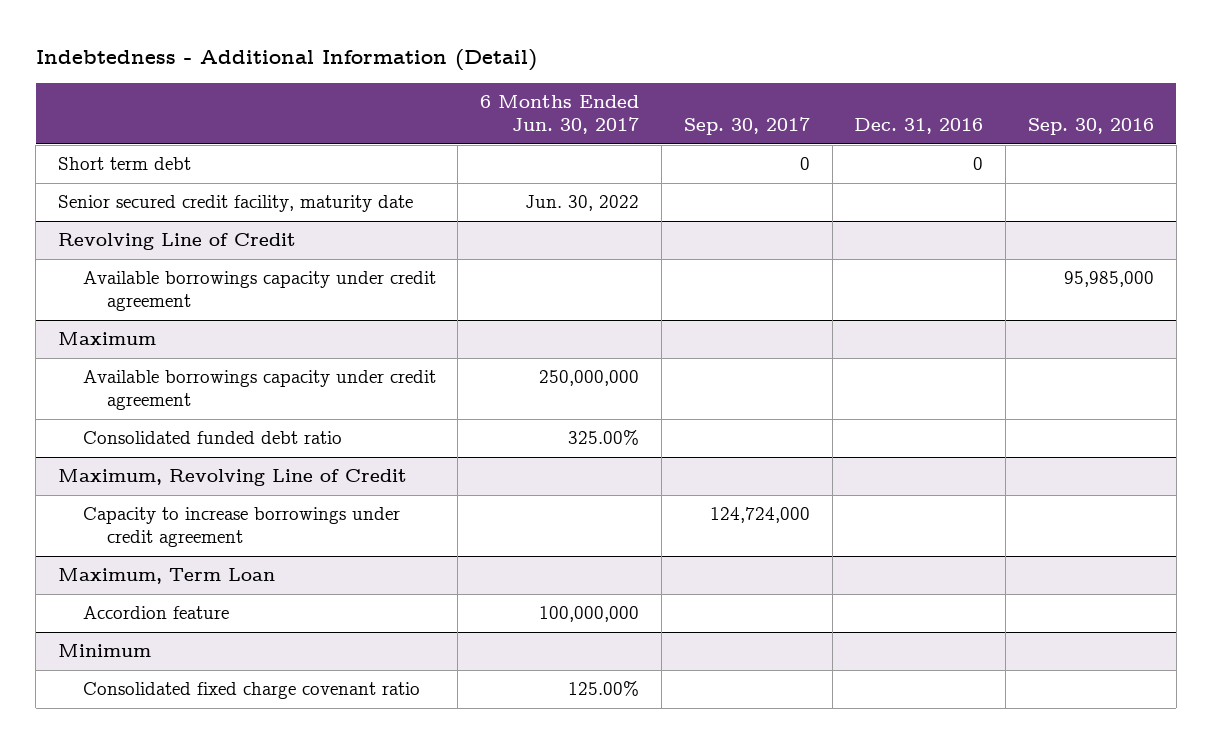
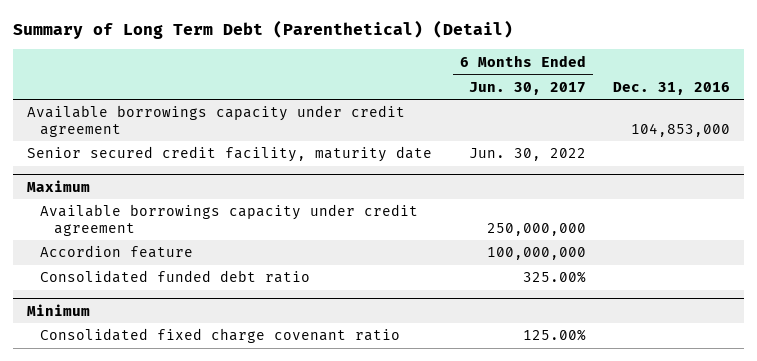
- Indebtedness - Additional Information (Detail)
+ Summary of Long Term Debt (Parenthetical) (Detail)
- | 6 Months Ended Jun. 30, 2017 | Sep. 30, 2017 | Dec. 31, 2016 | Sep. 30, 2016
+ | 6 Months Ended Jun. 30, 2017 | Dec. 31, 2016
- Short term debt | | 0 | 0 |
+ Available borrowings capacity under credit agreement | | 104,853,000
- Revolving Line of Credit
- Available borrowings capacity under credit agreement | | | | 95,985,000
- Maximum, Revolving Line of Credit
- Capacity to increase borrowings under credit agreement | | 124,724,000 | |
- Maximum, Term Loan
@ Maximum
moved down: Consolidated funded debt ratio | 325.00% |

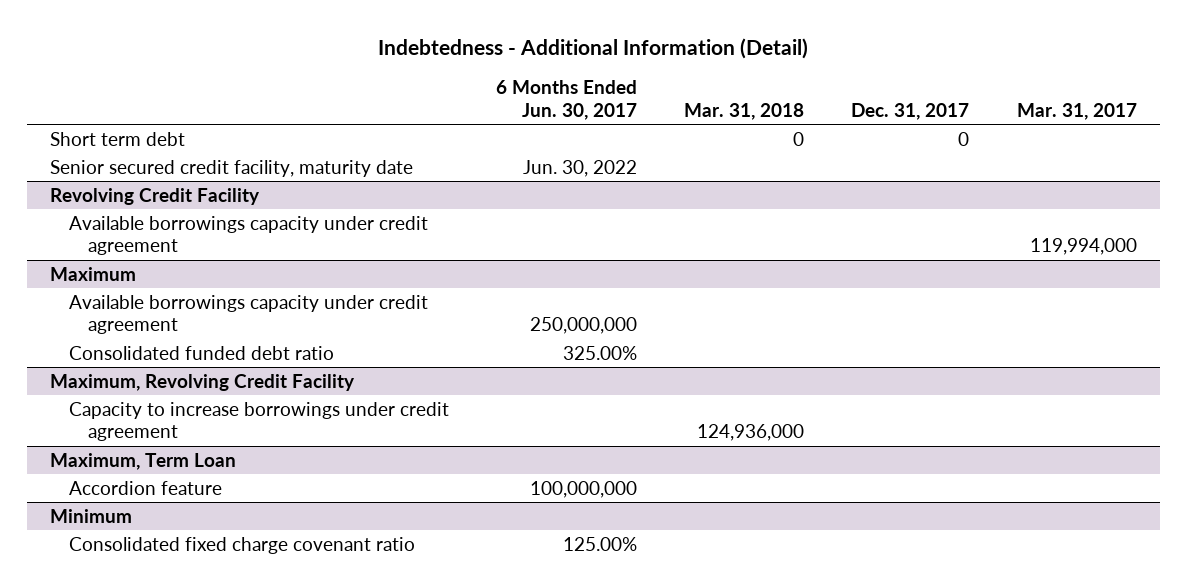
- Summary of Long Term Debt (Parenthetical) (Detail)
+ Indebtedness - Additional Information (Detail)
- | 6 Months Ended Jun. 30, 2017 | Dec. 31, 2016
+ | 6 Months Ended Jun. 30, 2017 | Mar. 31, 2018 | Dec. 31, 2017 | Mar. 31, 2017
- Available borrowings capacity under credit agreement | | 104,853,000
+ Short term debt | | 0 | 0 |
+ Revolving Credit Facility
+ Available borrowings capacity under credit agreement | | | | 119,994,000
@ Maximum
- Accordion feature | 100,000,000 |
+ Maximum, Revolving Credit Facility
+ Capacity to increase borrowings under credit agreement | | 124,936,000 | |
+ Maximum, Term Loan
+ Accordion feature | 100,000,000 | | |

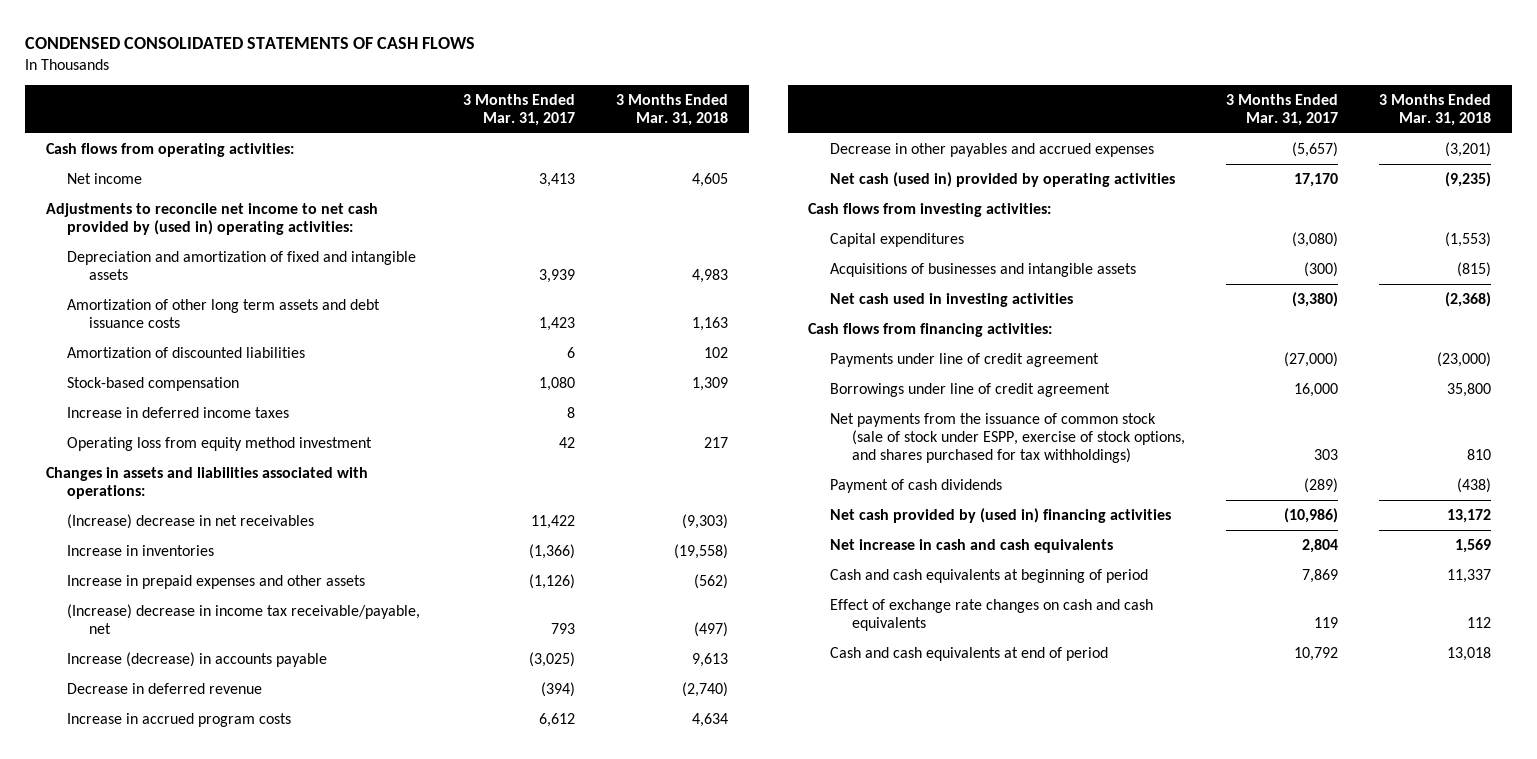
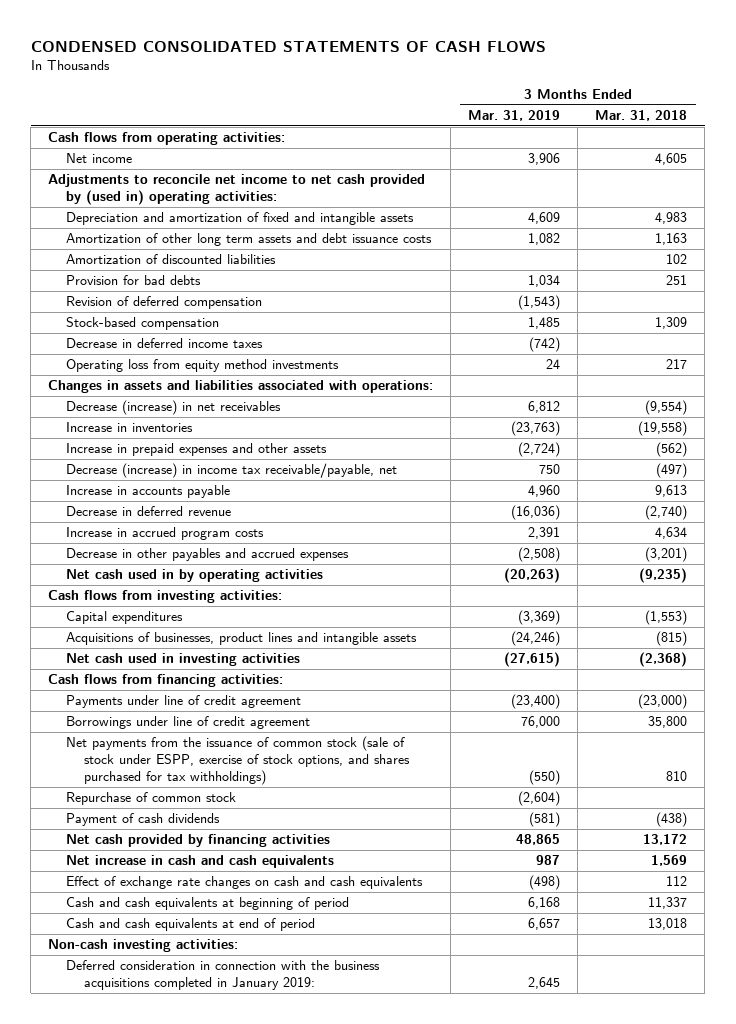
- | 3 Months Ended Mar. 31, 2017 | 3 Months Ended Mar. 31, 2018
+ | 3 Months Ended Mar. 31, 2019 | 3 Months Ended Mar. 31, 2018
+ Provision for bad debts | 1,034 | 251
+ Revision of deferred compensation | (1,543) |
- Increase in deferred income taxes | 8 |
- Operating loss from equity method investment | 42 | 217
+ Decrease in deferred income taxes | (742) |
+ Operating loss from equity method investments | 24 | 217
- (Increase) decrease in net receivables | 11,422 | (9,303)
+ Decrease (increase) in net receivables | 6,812 | (9,554)
- (Increase) decrease in income tax receivable/payable, net | 793 | (497)
- Increase (decrease) in accounts payable | (3,025) | 9,613
+ Decrease (increase) in income tax receivable/payable, net | 750 | (497)
+ Increase in accounts payable | 4,960 | 9,613
- Net cash (used in) provided by operating activities | 17,170 | (9,235)
+ Net cash used in by operating activities | (20,263) | (9,235)
- Acquisitions of businesses and intangible assets | (300) | (815)
+ Acquisitions of businesses, product lines and intangible assets | (24,246) | (815)
+ Repurchase of common stock | (2,604) |
- Net cash provided by (used in) financing activities | (10,986) | 13,172
+ Net cash provided by financing activities | 48,865 | 13,172
moved down: Cash and cash equivalents at beginning of period | 6,168 | 11,337
+ Non-cash investing activities:
+ Deferred consideration in connection with the business acquisitions completed in January 2019: | 2,645 |

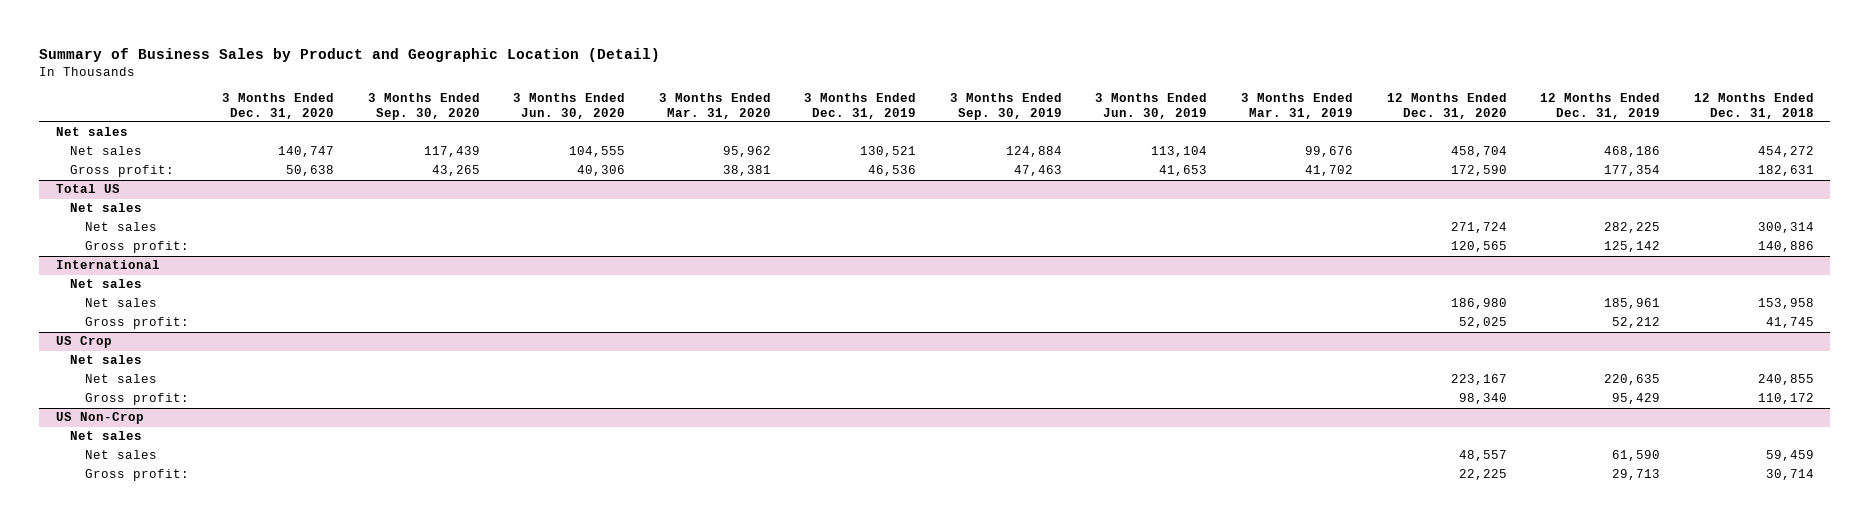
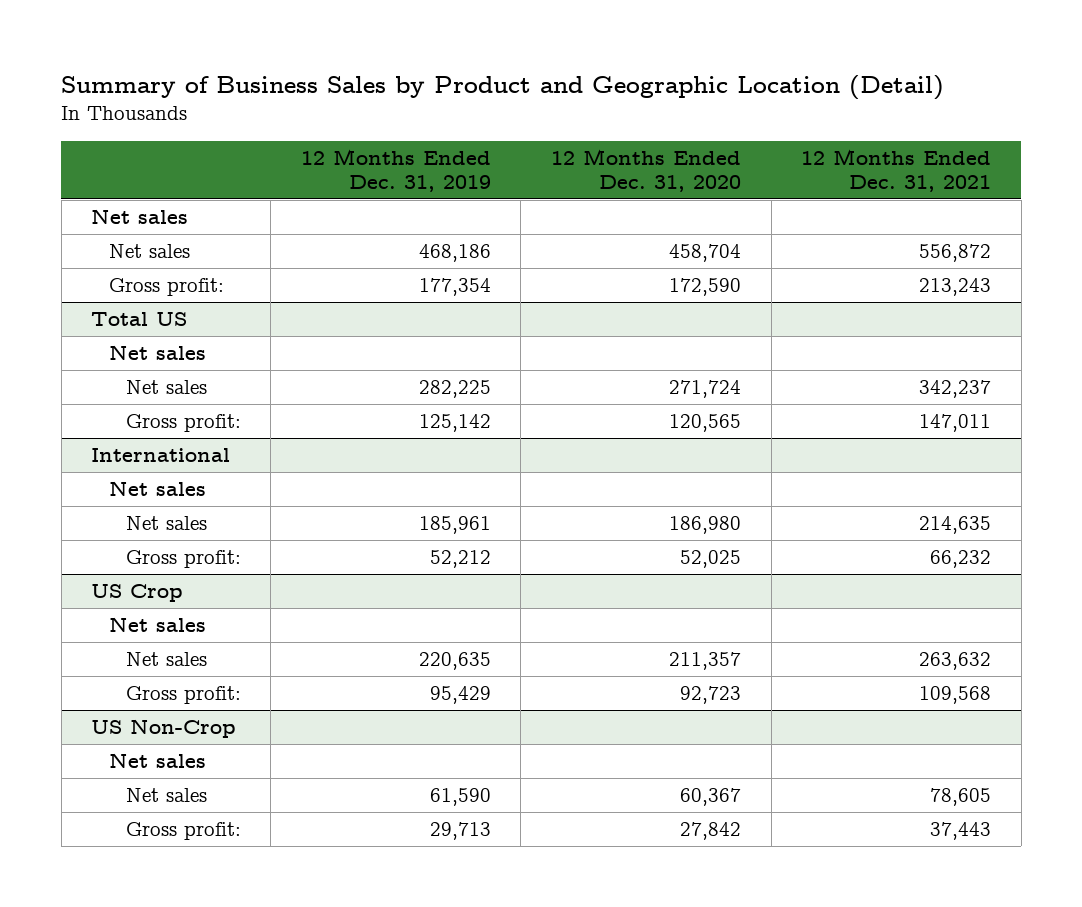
- | 3 Months Ended Dec. 31, 2020 | 3 Months Ended Sep. 30, 2020 | 3 Months Ended Jun. 30, 2020 | 3 Months Ended Mar. 31, 2020 | 3 Months Ended Dec. 31, 2019 | 3 Months Ended Sep. 30, 2019 | 3 Months Ended Jun. 30, 2019 | 3 Months Ended Mar. 31, 2019 | 12 Months Ended Dec. 31, 2020 | 12 Months Ended Dec. 31, 2019 | 12 Months Ended Dec. 31, 2018
+ | 12 Months Ended Dec. 31, 2019 | 12 Months Ended Dec. 31, 2020 | 12 Months Ended Dec. 31, 2021
@ US Crop
- Net sales | | | | | | | | | 223,167 | 220,635 | 240,855
- Gross profit: | | | | | | | | | 98,340 | 95,429 | 110,172
+ Net sales | 220,635 | 211,357 | 263,632
+ Gross profit: | 95,429 | 92,723 | 109,568
@ US Non-Crop
- Net sales | | | | | | | | | 48,557 | 61,590 | 59,459
- Gross profit: | | | | | | | | | 22,225 | 29,713 | 30,714
+ Net sales | 61,590 | 60,367 | 78,605
+ Gross profit: | 29,713 | 27,842 | 37,443

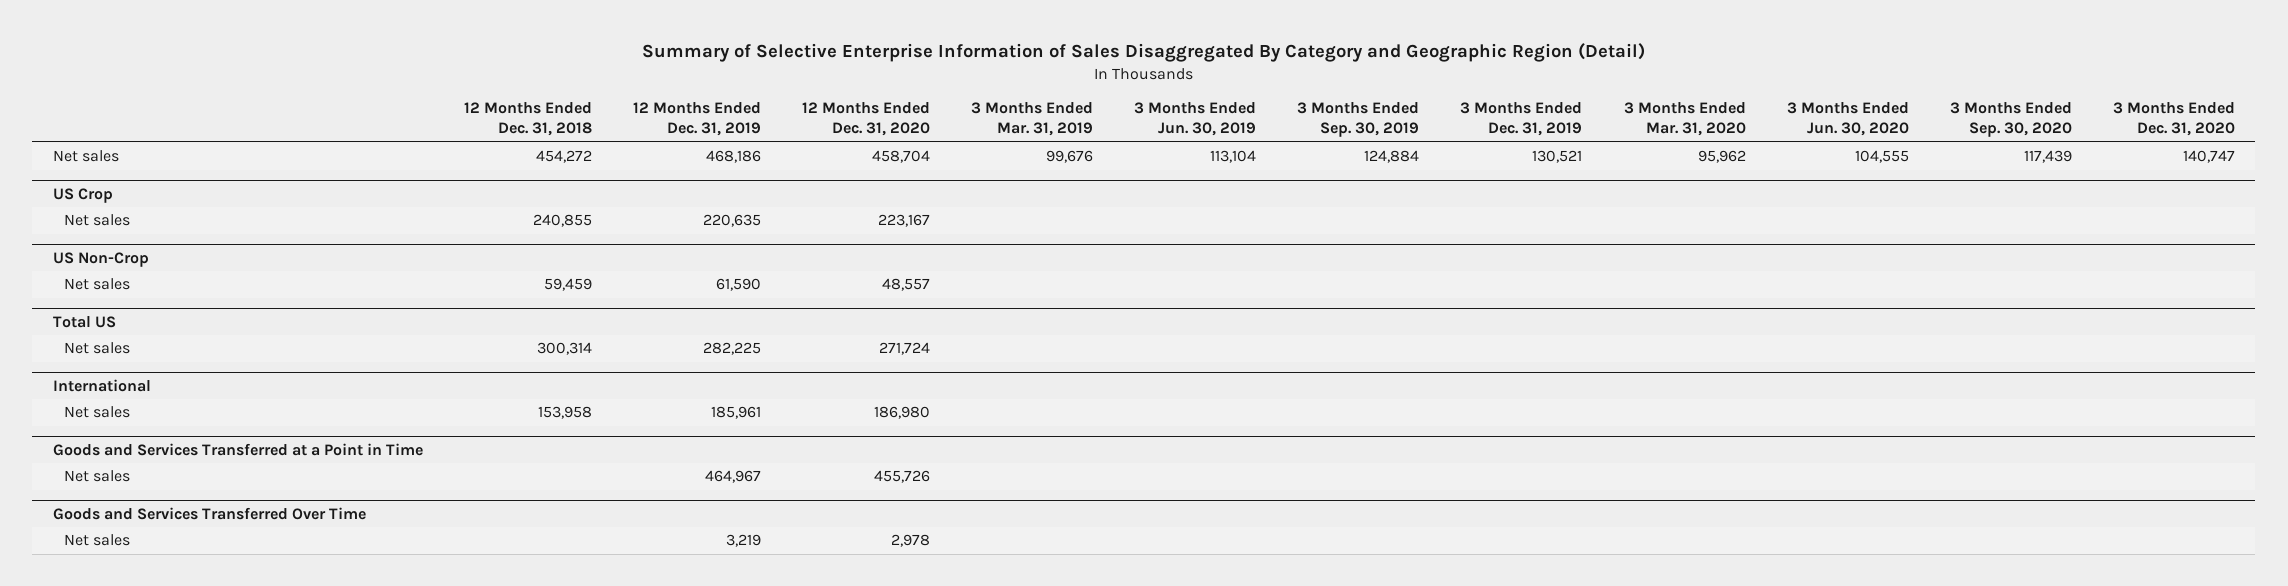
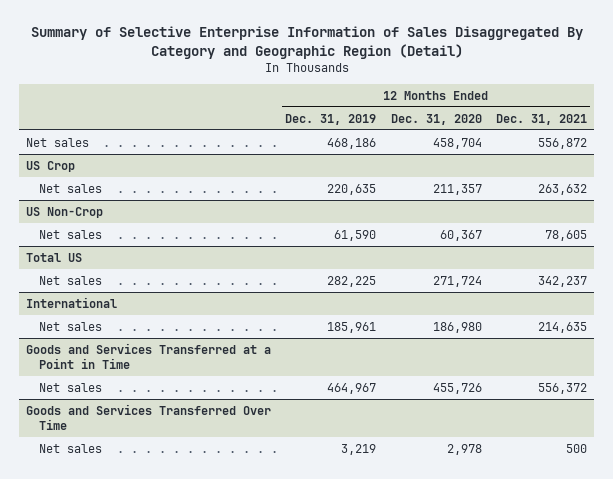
- | 12 Months Ended Dec. 31, 2018 | 12 Months Ended Dec. 31, 2019 | 12 Months Ended Dec. 31, 2020 | 3 Months Ended Mar. 31, 2019 | 3 Months Ended Jun. 30, 2019 | 3 Months Ended Sep. 30, 2019 | 3 Months Ended Dec. 31, 2019 | 3 Months Ended Mar. 31, 2020 | 3 Months Ended Jun. 30, 2020 | 3 Months Ended Sep. 30, 2020 | 3 Months Ended Dec. 31, 2020
+ | 12 Months Ended Dec. 31, 2019 | 12 Months Ended Dec. 31, 2020 | 12 Months Ended Dec. 31, 2021
@ US Crop
- Net sales | 240,855 | 220,635 | 223,167 | | | | | | | |
+ Net sales | 220,635 | 211,357 | 263,632
@ US Non-Crop
- Net sales | 59,459 | 61,590 | 48,557 | | | | | | | |
+ Net sales | 61,590 | 60,367 | 78,605

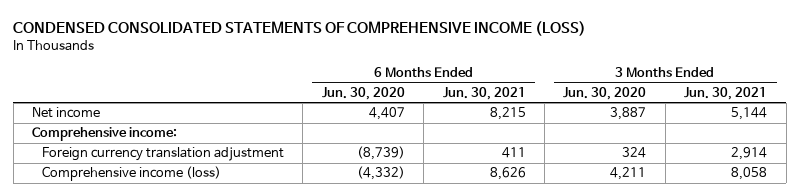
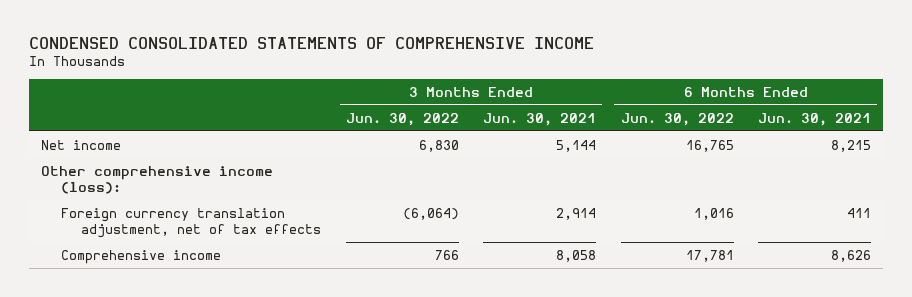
- CONDENSED CONSOLIDATED STATEMENTS OF COMPREHENSIVE INCOME (LOSS)
+ CONDENSED CONSOLIDATED STATEMENTS OF COMPREHENSIVE INCOME
- | 6 Months Ended Jun. 30, 2020 | 6 Months Ended Jun. 30, 2021 | 3 Months Ended Jun. 30, 2020 | 3 Months Ended Jun. 30, 2021
+ | 3 Months Ended Jun. 30, 2022 | 3 Months Ended Jun. 30, 2021 | 6 Months Ended Jun. 30, 2022 | 6 Months Ended Jun. 30, 2021
- Comprehensive income:
- Foreign currency translation adjustment | (8,739) | 411 | 324 | 2,914
- Comprehensive income (loss) | (4,332) | 8,626 | 4,211 | 8,058
+ Other comprehensive income (loss):
+ Foreign currency translation adjustment, net of tax effects | (6,064) | 2,914 | 1,016 | 411
+ Comprehensive income | 766 | 8,058 | 17,781 | 8,626

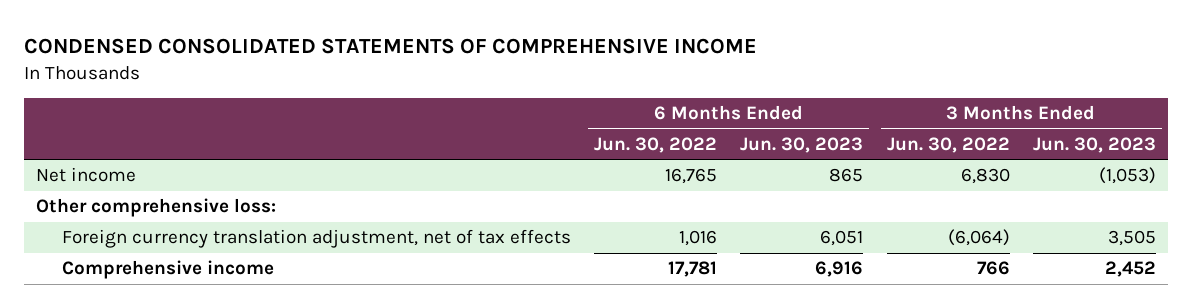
- | 3 Months Ended Jun. 30, 2022 | 3 Months Ended Jun. 30, 2021 | 6 Months Ended Jun. 30, 2022 | 6 Months Ended Jun. 30, 2021
+ | 6 Months Ended Jun. 30, 2022 | 6 Months Ended Jun. 30, 2023 | 3 Months Ended Jun. 30, 2022 | 3 Months Ended Jun. 30, 2023
- Other comprehensive income (loss):
+ Other comprehensive loss:

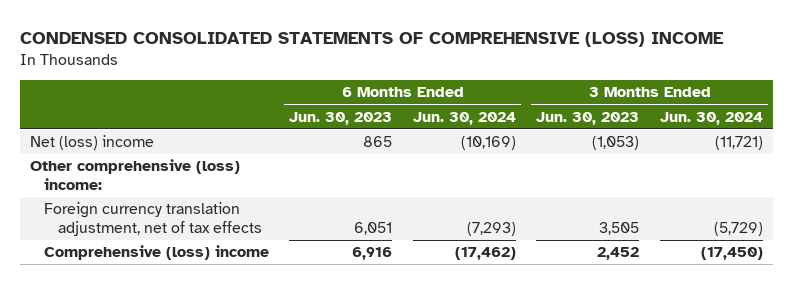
- CONDENSED CONSOLIDATED STATEMENTS OF COMPREHENSIVE INCOME
+ CONDENSED CONSOLIDATED STATEMENTS OF COMPREHENSIVE (LOSS) INCOME
- | 6 Months Ended Jun. 30, 2022 | 6 Months Ended Jun. 30, 2023 | 3 Months Ended Jun. 30, 2022 | 3 Months Ended Jun. 30, 2023
+ | 6 Months Ended Jun. 30, 2023 | 6 Months Ended Jun. 30, 2024 | 3 Months Ended Jun. 30, 2023 | 3 Months Ended Jun. 30, 2024
- Net income | 16,765 | 865 | 6,830 | (1,053)
- Other comprehensive loss:
+ Net (loss) income | 865 | (10,169) | (1,053) | (11,721)
+ Other comprehensive (loss) income:
- Comprehensive income | 17,781 | 6,916 | 766 | 2,452
+ Comprehensive (loss) income | 6,916 | (17,462) | 2,452 | (17,450)

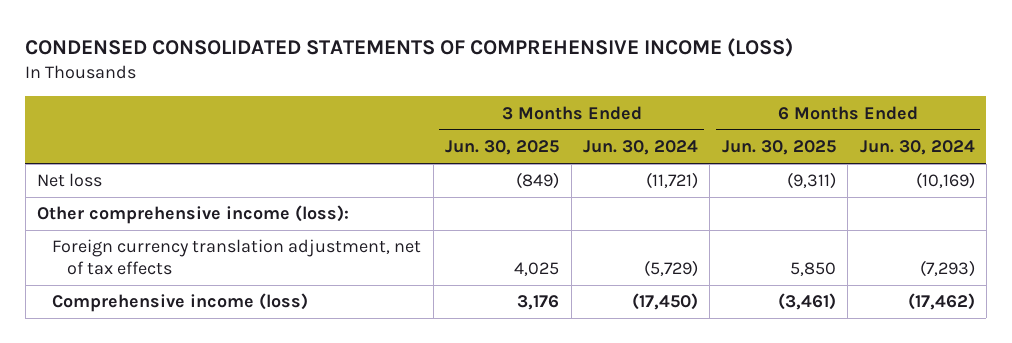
- CONDENSED CONSOLIDATED STATEMENTS OF COMPREHENSIVE (LOSS) INCOME
+ CONDENSED CONSOLIDATED STATEMENTS OF COMPREHENSIVE INCOME (LOSS)
- | 6 Months Ended Jun. 30, 2023 | 6 Months Ended Jun. 30, 2024 | 3 Months Ended Jun. 30, 2023 | 3 Months Ended Jun. 30, 2024
+ | 3 Months Ended Jun. 30, 2025 | 3 Months Ended Jun. 30, 2024 | 6 Months Ended Jun. 30, 2025 | 6 Months Ended Jun. 30, 2024
- Net (loss) income | 865 | (10,169) | (1,053) | (11,721)
- Other comprehensive (loss) income:
+ Net loss | (849) | (11,721) | (9,311) | (10,169)
+ Other comprehensive income (loss):
- Comprehensive (loss) income | 6,916 | (17,462) | 2,452 | (17,450)
+ Comprehensive income (loss) | 3,176 | (17,450) | (3,461) | (17,462)

